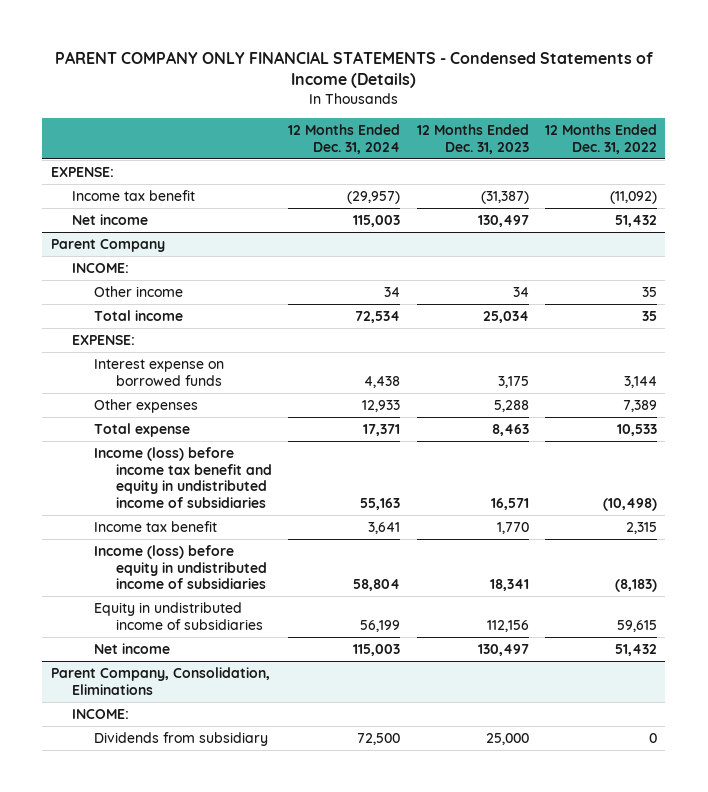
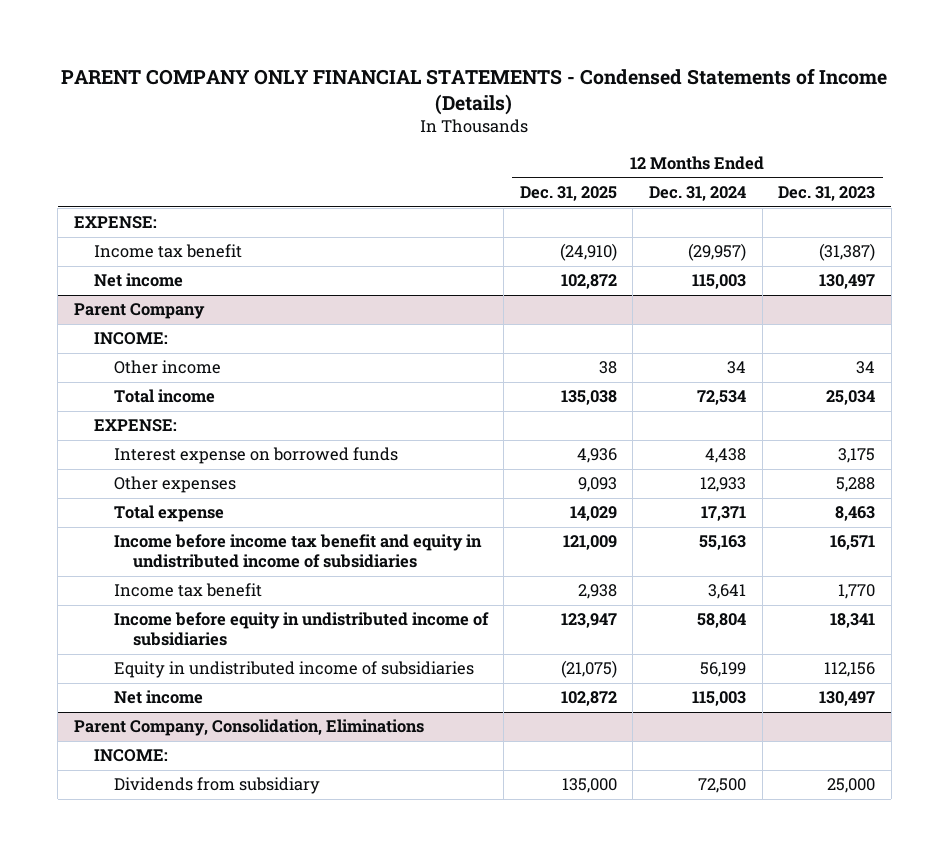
- | 12 Months Ended Dec. 31, 2024 | 12 Months Ended Dec. 31, 2023 | 12 Months Ended Dec. 31, 2022
+ | 12 Months Ended Dec. 31, 2025 | 12 Months Ended Dec. 31, 2024 | 12 Months Ended Dec. 31, 2023
@ Parent Company
- Income (loss) before income tax benefit and equity in undistributed income of subsidiaries | 55,163 | 16,571 | (10,498)
+ Income before income tax benefit and equity in undistributed income of subsidiaries | 121,009 | 55,163 | 16,571
- Income (loss) before equity in undistributed income of subsidiaries | 58,804 | 18,341 | (8,183)
+ Income before equity in undistributed income of subsidiaries | 123,947 | 58,804 | 18,341

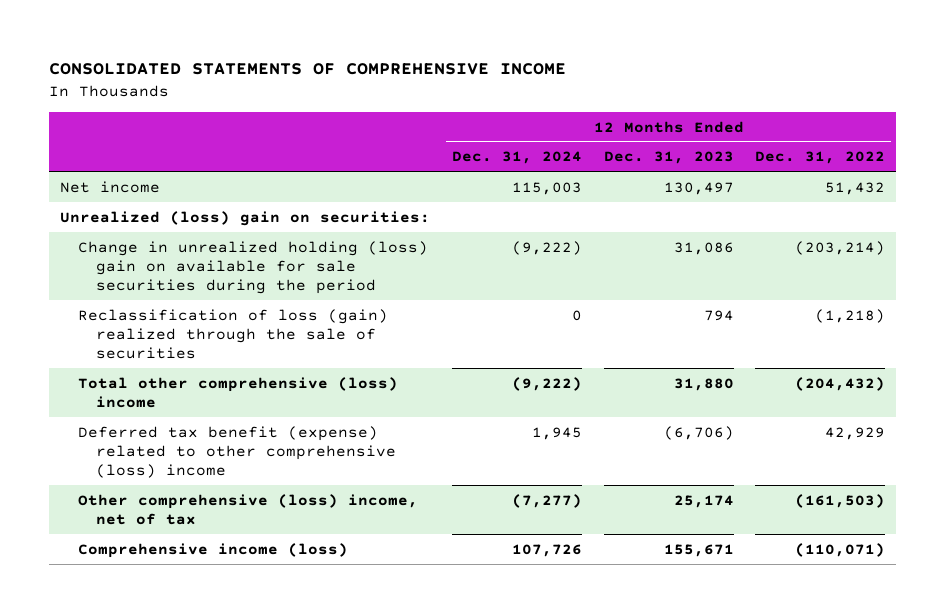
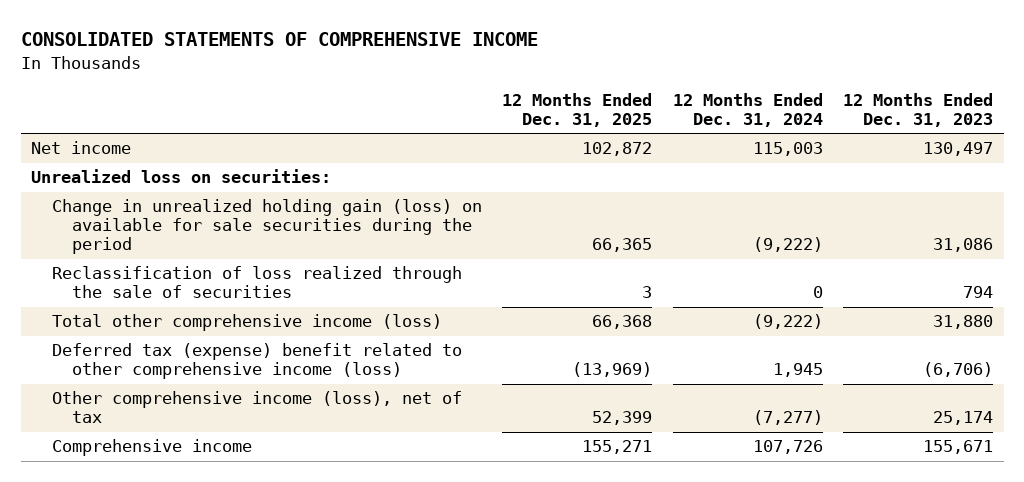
- | 12 Months Ended Dec. 31, 2024 | 12 Months Ended Dec. 31, 2023 | 12 Months Ended Dec. 31, 2022
+ | 12 Months Ended Dec. 31, 2025 | 12 Months Ended Dec. 31, 2024 | 12 Months Ended Dec. 31, 2023
- Unrealized (loss) gain on securities:
- Change in unrealized holding (loss) gain on available for sale securities during the period | (9,222) | 31,086 | (203,214)
- Reclassification of loss (gain) realized through the sale of securities | 0 | 794 | (1,218)
- Total other comprehensive (loss) income | (9,222) | 31,880 | (204,432)
- Deferred tax benefit (expense) related to other comprehensive (loss) income | 1,945 | (6,706) | 42,929
- Other comprehensive (loss) income, net of tax | (7,277) | 25,174 | (161,503)
- Comprehensive income (loss) | 107,726 | 155,671 | (110,071)
+ Unrealized loss on securities:
+ Change in unrealized holding gain (loss) on available for sale securities during the period | 66,365 | (9,222) | 31,086
+ Reclassification of loss realized through the sale of securities | 3 | 0 | 794
+ Total other comprehensive income (loss) | 66,368 | (9,222) | 31,880
+ Deferred tax (expense) benefit related to other comprehensive income (loss) | (13,969) | 1,945 | (6,706)
+ Other comprehensive income (loss), net of tax | 52,399 | (7,277) | 25,174
+ Comprehensive income | 155,271 | 107,726 | 155,671

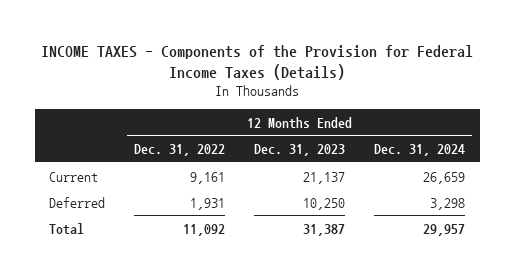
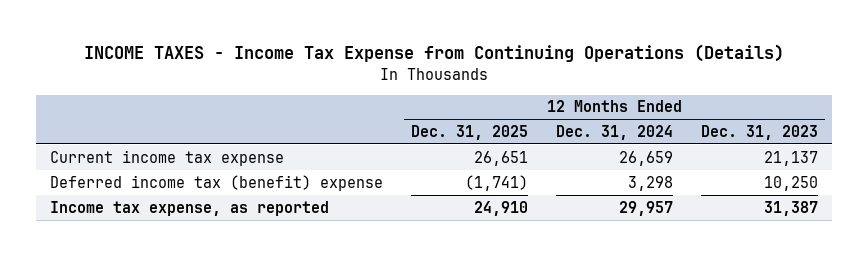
- INCOME TAXES - Components of the Provision for Federal Income Taxes (Details)
+ INCOME TAXES - Income Tax Expense from Continuing Operations (Details)
- | 12 Months Ended Dec. 31, 2022 | 12 Months Ended Dec. 31, 2023 | 12 Months Ended Dec. 31, 2024
+ | 12 Months Ended Dec. 31, 2025 | 12 Months Ended Dec. 31, 2024 | 12 Months Ended Dec. 31, 2023
- Current | 9,161 | 21,137 | 26,659
- Deferred | 1,931 | 10,250 | 3,298
- Total | 11,092 | 31,387 | 29,957
+ Current income tax expense | 26,651 | 26,659 | 21,137
+ Deferred income tax (benefit) expense | (1,741) | 3,298 | 10,250
+ Income tax expense, as reported | 24,910 | 29,957 | 31,387

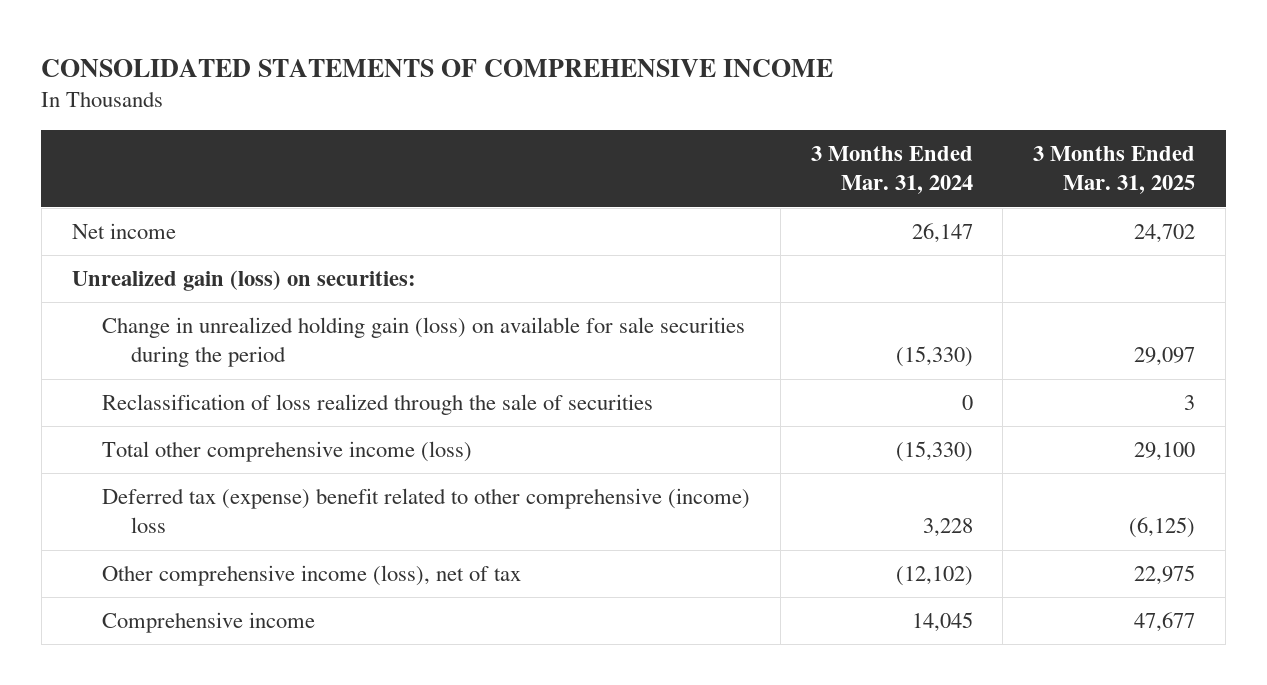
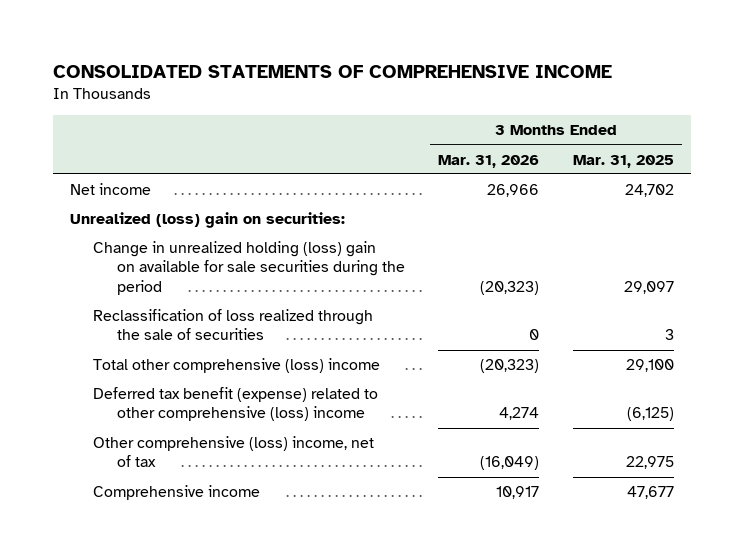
- | 3 Months Ended Mar. 31, 2024 | 3 Months Ended Mar. 31, 2025
+ | 3 Months Ended Mar. 31, 2026 | 3 Months Ended Mar. 31, 2025
- Unrealized gain (loss) on securities:
- Change in unrealized holding gain (loss) on available for sale securities during the period | (15,330) | 29,097
+ Unrealized (loss) gain on securities:
+ Change in unrealized holding (loss) gain on available for sale securities during the period | (20,323) | 29,097
- Total other comprehensive income (loss) | (15,330) | 29,100
- Deferred tax (expense) benefit related to other comprehensive (income) loss | 3,228 | (6,125)
- Other comprehensive income (loss), net of tax | (12,102) | 22,975
+ Total other comprehensive (loss) income | (20,323) | 29,100
+ Deferred tax benefit (expense) related to other comprehensive (loss) income | 4,274 | (6,125)
+ Other comprehensive (loss) income, net of tax | (16,049) | 22,975

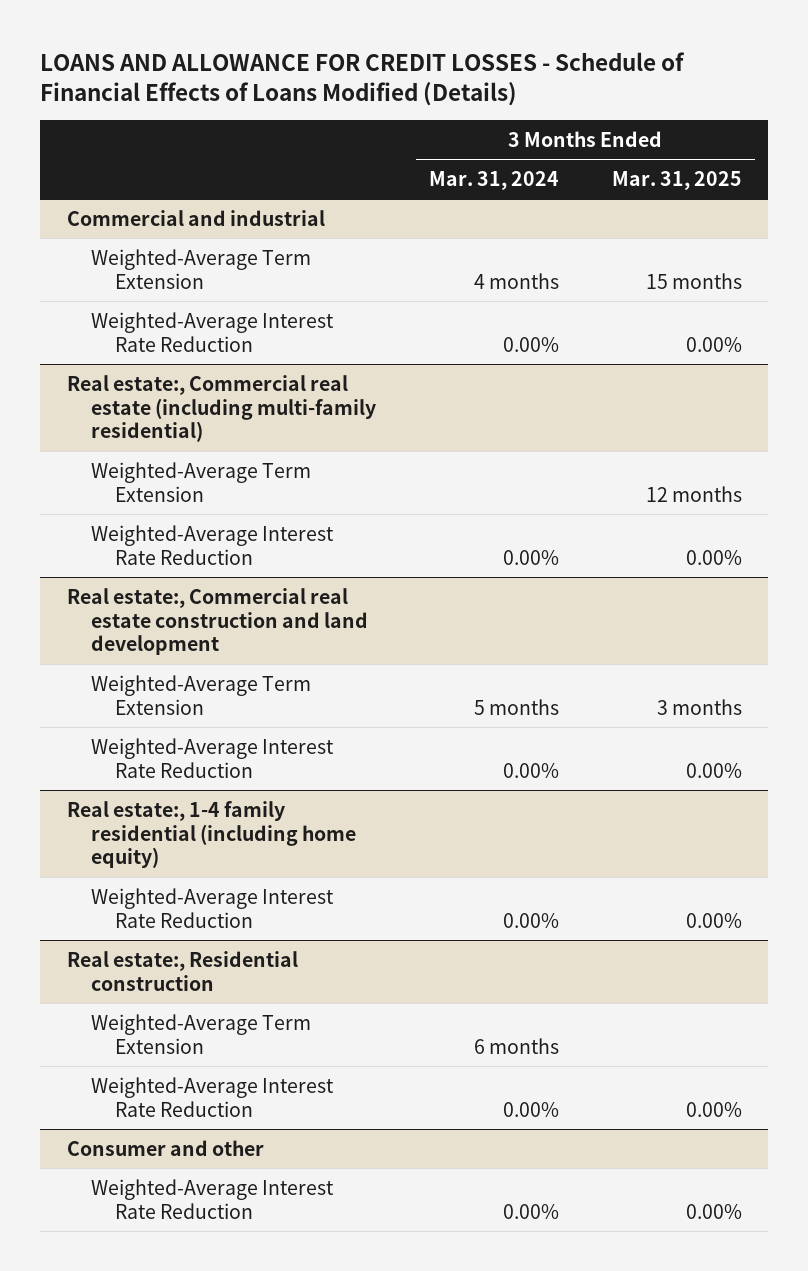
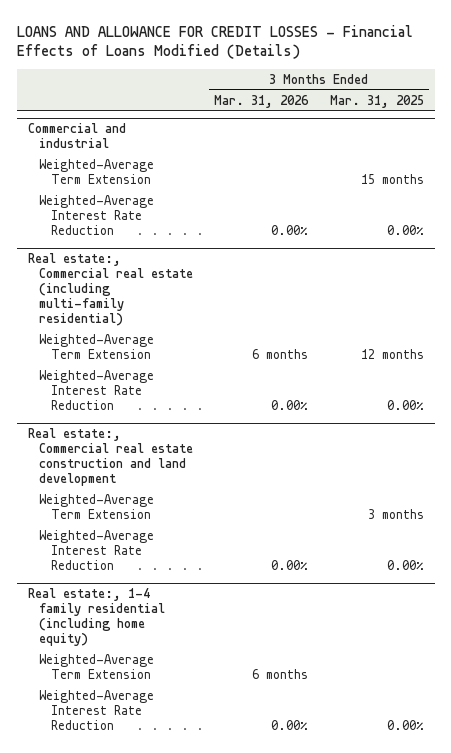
- LOANS AND ALLOWANCE FOR CREDIT LOSSES - Schedule of Financial Effects of Loans Modified (Details)
+ LOANS AND ALLOWANCE FOR CREDIT LOSSES - Financial Effects of Loans Modified (Details)
- | 3 Months Ended Mar. 31, 2024 | 3 Months Ended Mar. 31, 2025
+ | 3 Months Ended Mar. 31, 2026 | 3 Months Ended Mar. 31, 2025
@ Real estate:, 1-4 family residential (including home equity)
- Weighted-Average Interest Rate Reduction | 0.00% | 0.00%
- Real estate:, Residential construction
- Consumer and other
- Weighted-Average Interest Rate Reduction | 0.00% | 0.00%

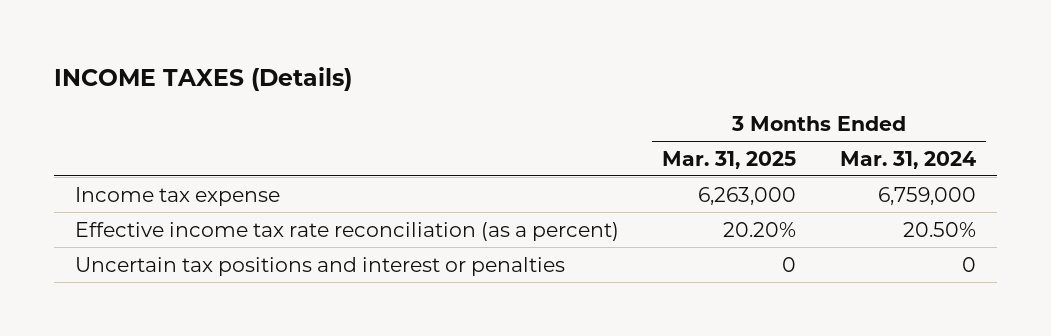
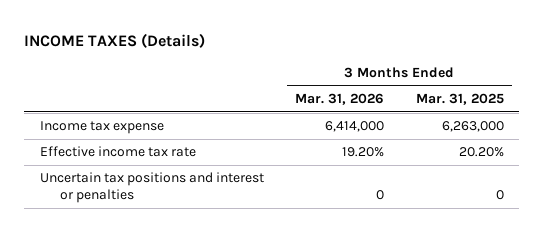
- | 3 Months Ended Mar. 31, 2025 | 3 Months Ended Mar. 31, 2024
+ | 3 Months Ended Mar. 31, 2026 | 3 Months Ended Mar. 31, 2025
- Effective income tax rate reconciliation (as a percent) | 20.20% | 20.50%
+ Effective income tax rate | 19.20% | 20.20%

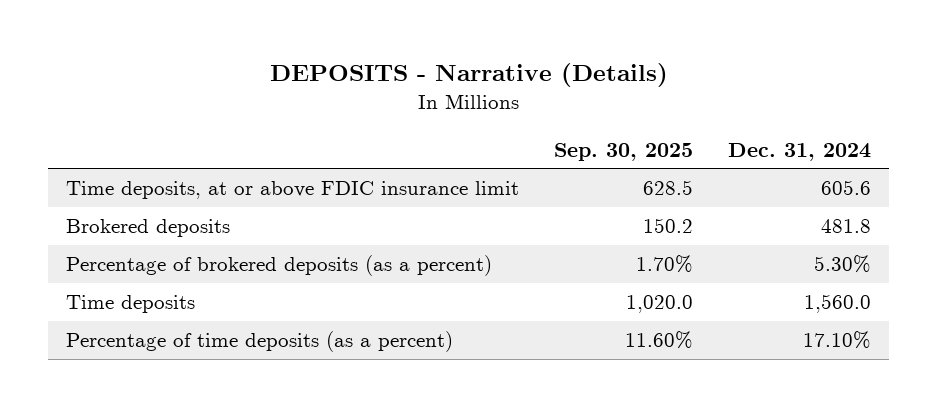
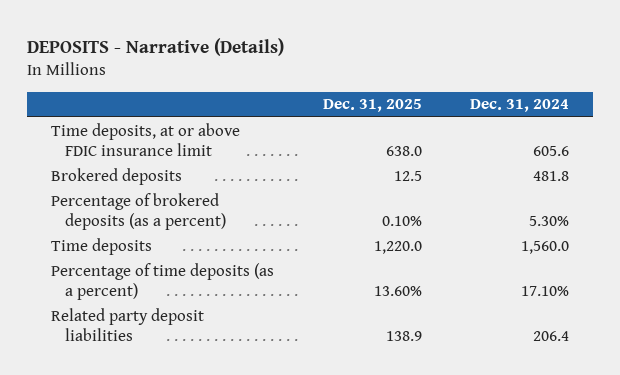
- | Sep. 30, 2025 | Dec. 31, 2024
+ | Dec. 31, 2025 | Dec. 31, 2024
+ Related party deposit liabilities | 138.9 | 206.4

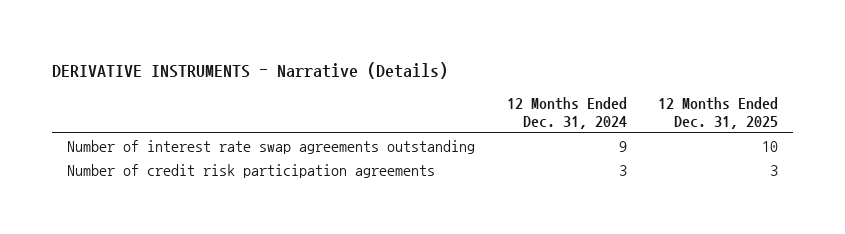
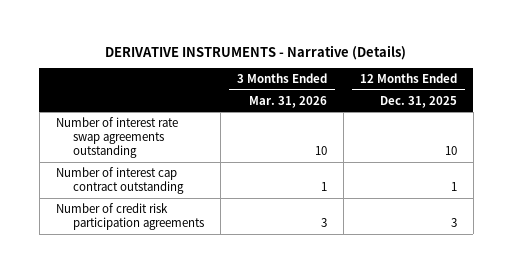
- | 12 Months Ended Dec. 31, 2024 | 12 Months Ended Dec. 31, 2025
+ | 3 Months Ended Mar. 31, 2026 | 12 Months Ended Dec. 31, 2025
+ Number of interest cap contract outstanding | 1 | 1

